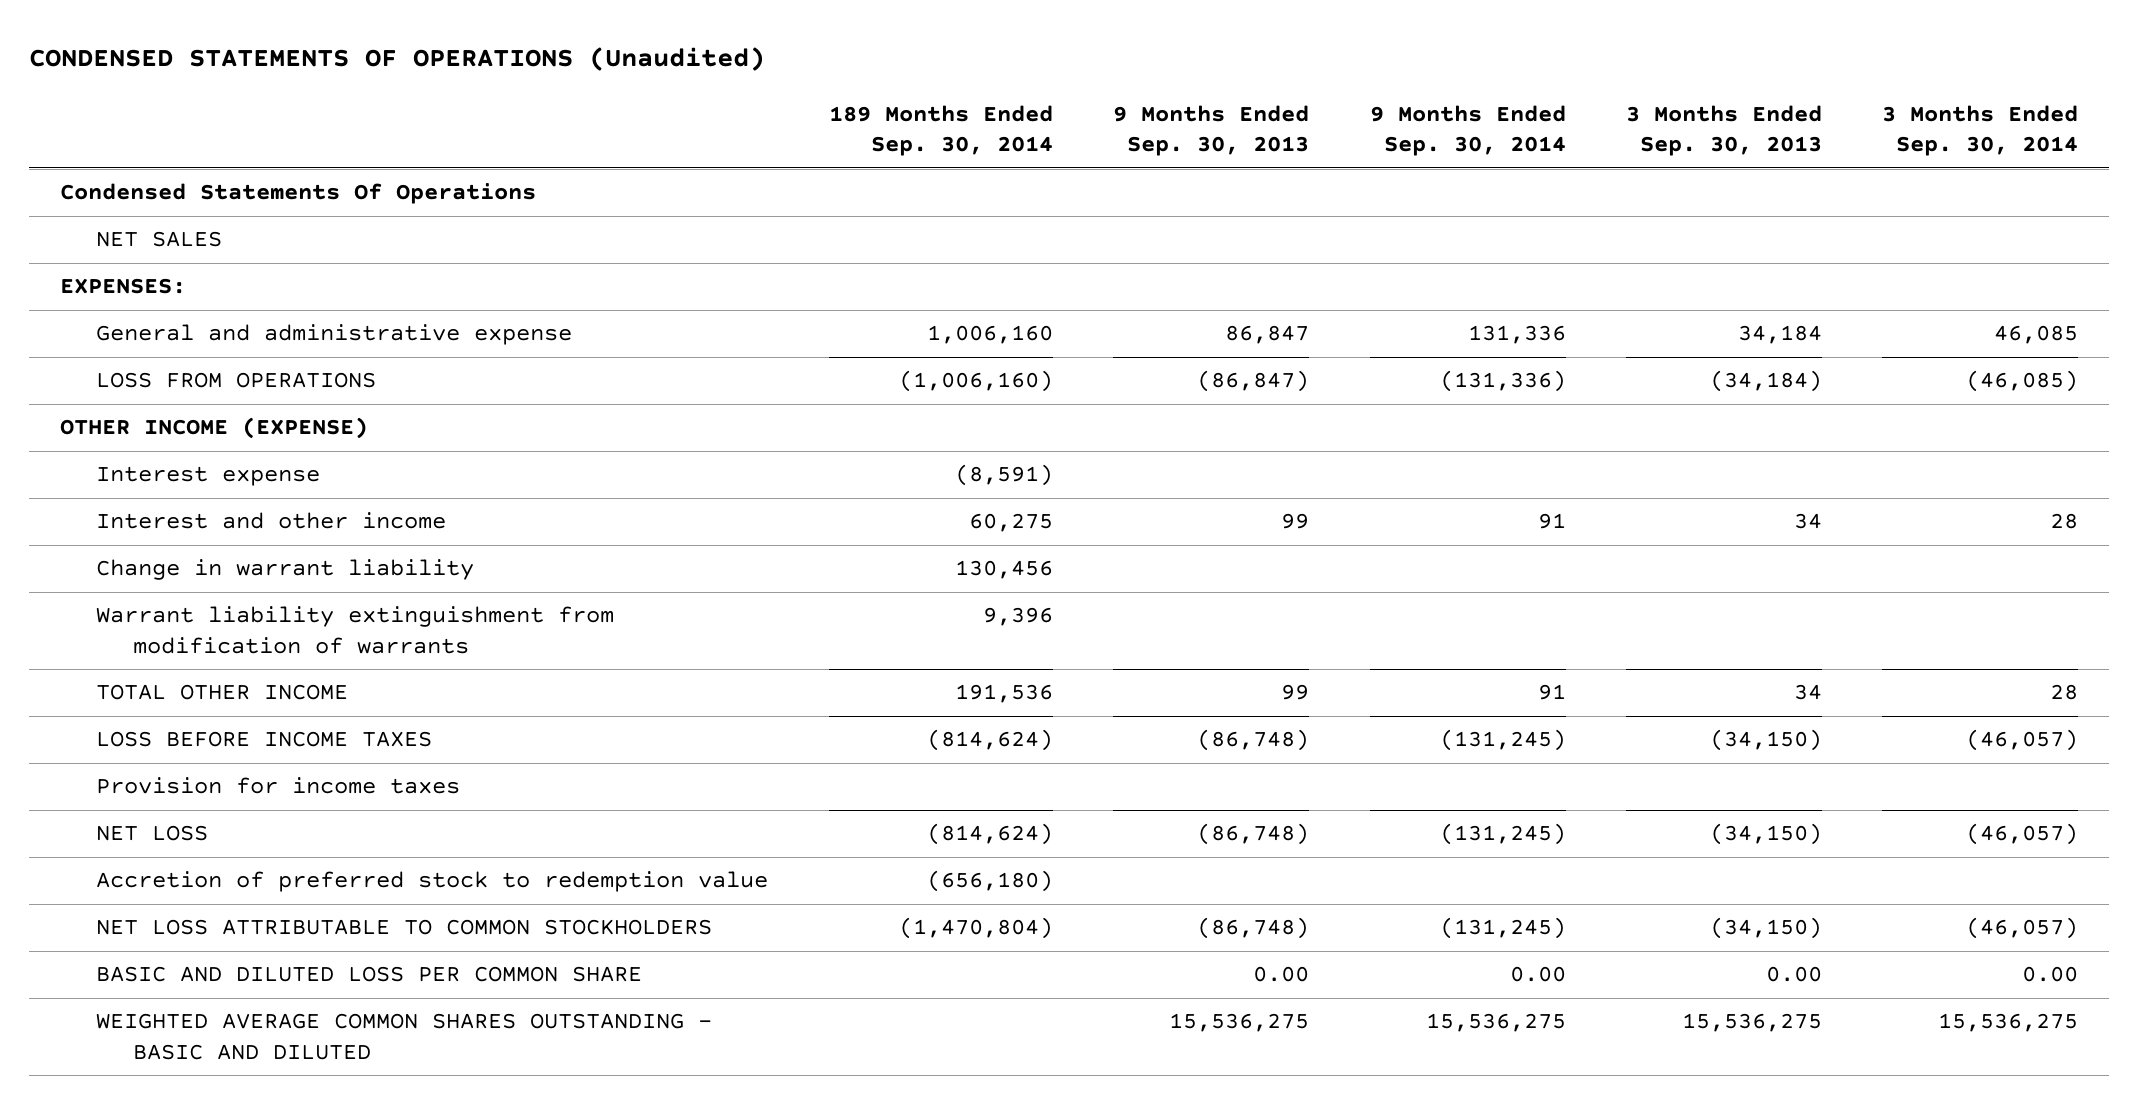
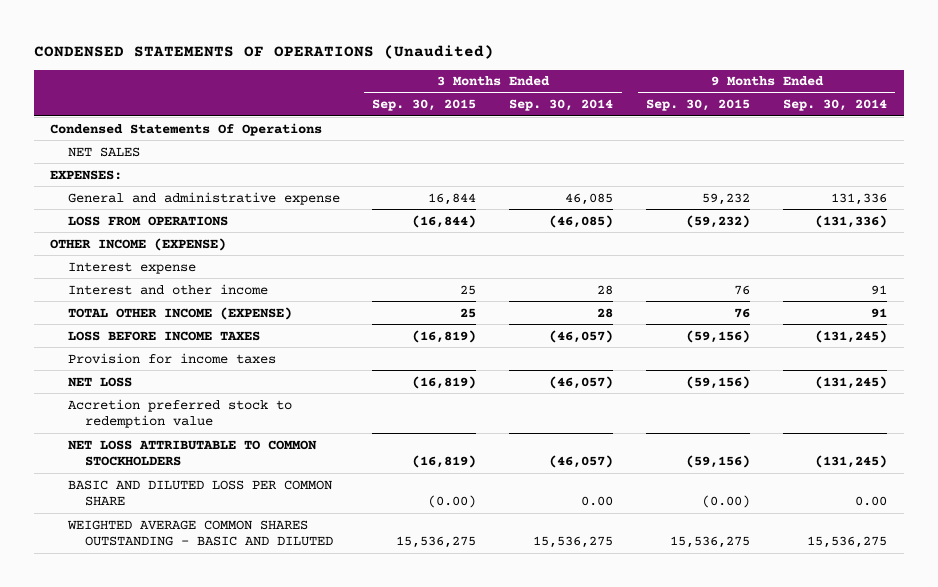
- | 189 Months Ended Sep. 30, 2014 | 9 Months Ended Sep. 30, 2013 | 9 Months Ended Sep. 30, 2014 | 3 Months Ended Sep. 30, 2013 | 3 Months Ended Sep. 30, 2014
+ | 3 Months Ended Sep. 30, 2015 | 3 Months Ended Sep. 30, 2014 | 9 Months Ended Sep. 30, 2015 | 9 Months Ended Sep. 30, 2014
- Change in warrant liability | 130,456 | | | |
- Warrant liability extinguishment from modification of warrants | 9,396 | | | |
- TOTAL OTHER INCOME | 191,536 | 99 | 91 | 34 | 28
+ TOTAL OTHER INCOME (EXPENSE) | 25 | 28 | 76 | 91
- Accretion of preferred stock to redemption value | (656,180) | | | |
+ Accretion preferred stock to redemption value

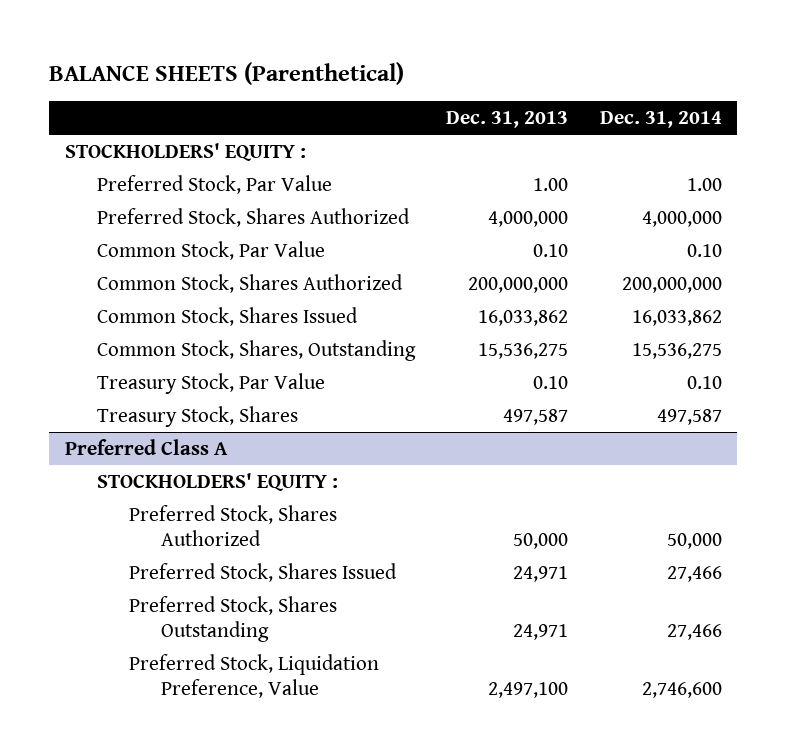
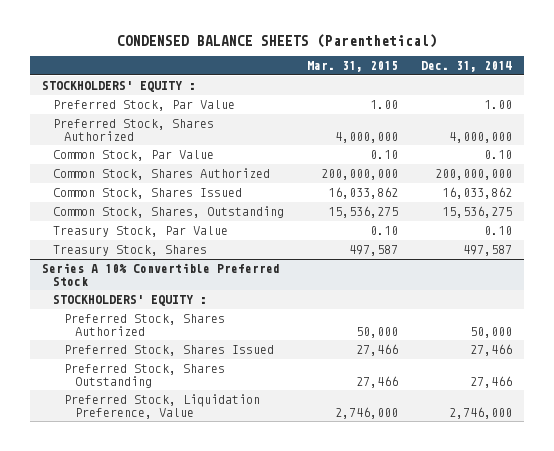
- BALANCE SHEETS (Parenthetical)
+ CONDENSED BALANCE SHEETS (Parenthetical)
- | Dec. 31, 2013 | Dec. 31, 2014
+ | Mar. 31, 2015 | Dec. 31, 2014
- Preferred Class A
+ Series A 10% Convertible Preferred Stock
- Preferred Stock, Liquidation Preference, Value | 2,497,100 | 2,746,600
+ Preferred Stock, Liquidation Preference, Value | 2,746,000 | 2,746,000

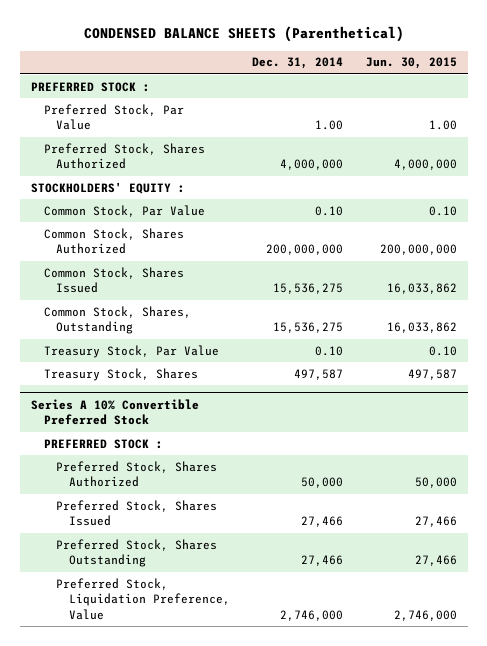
- | Mar. 31, 2015 | Dec. 31, 2014
+ | Dec. 31, 2014 | Jun. 30, 2015
+ PREFERRED STOCK :
moved down: STOCKHOLDERS' EQUITY :
- Common Stock, Shares Issued | 16,033,862 | 16,033,862
+ Common Stock, Shares Issued | 15,536,275 | 16,033,862
@ Series A 10% Convertible Preferred Stock
- STOCKHOLDERS' EQUITY :
+ PREFERRED STOCK :

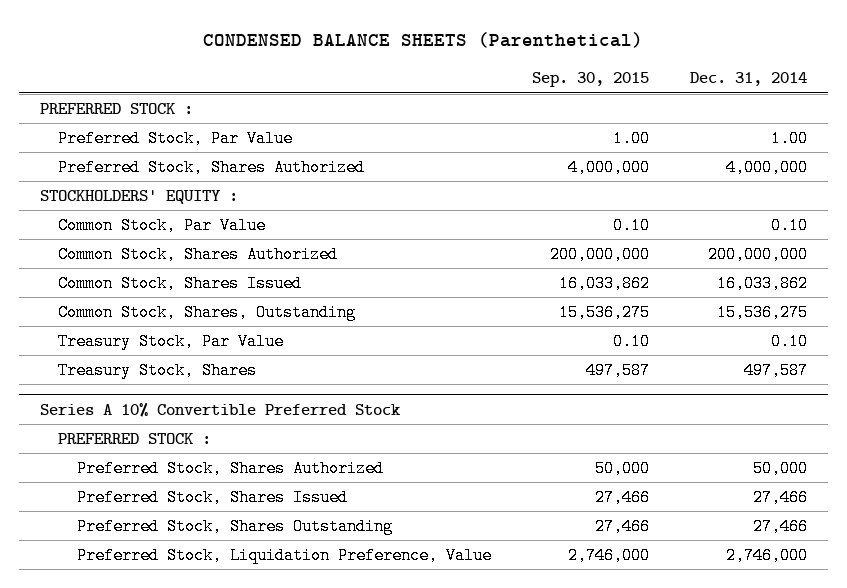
- | Dec. 31, 2014 | Jun. 30, 2015
+ | Sep. 30, 2015 | Dec. 31, 2014
- Common Stock, Shares Issued | 15,536,275 | 16,033,862
+ Common Stock, Shares Issued | 16,033,862 | 16,033,862

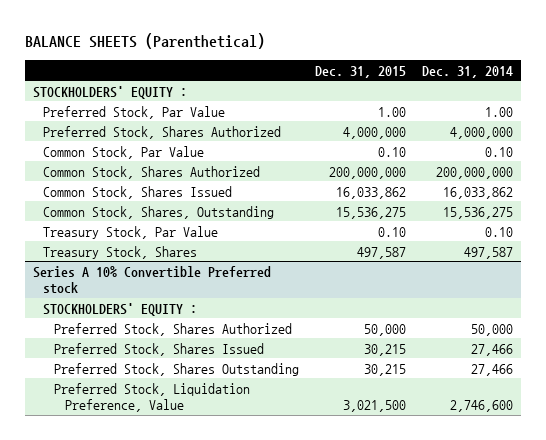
- CONDENSED BALANCE SHEETS (Parenthetical)
+ BALANCE SHEETS (Parenthetical)
- | Sep. 30, 2015 | Dec. 31, 2014
+ | Dec. 31, 2015 | Dec. 31, 2014
- PREFERRED STOCK :
moved up: STOCKHOLDERS' EQUITY :
- Series A 10% Convertible Preferred Stock
- PREFERRED STOCK :
+ Series A 10% Convertible Preferred stock
+ STOCKHOLDERS' EQUITY :
- Preferred Stock, Liquidation Preference, Value | 2,746,000 | 2,746,000
+ Preferred Stock, Liquidation Preference, Value | 3,021,500 | 2,746,600

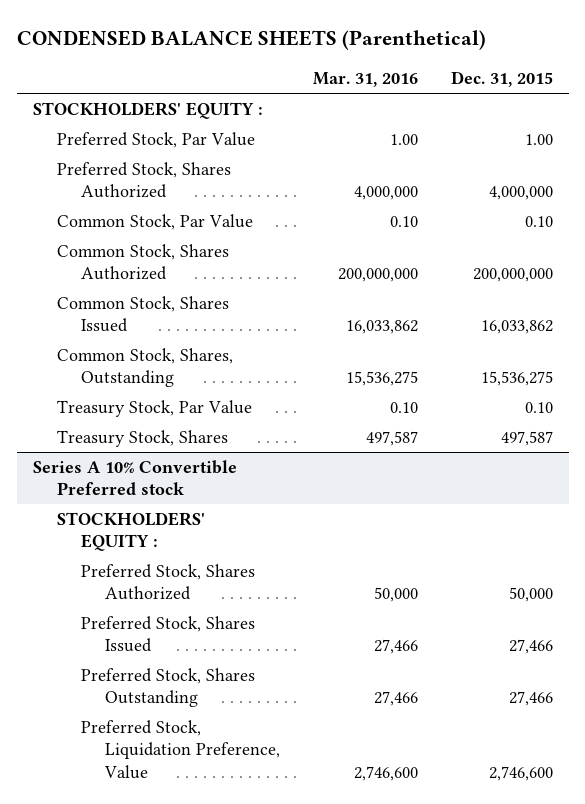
- BALANCE SHEETS (Parenthetical)
+ CONDENSED BALANCE SHEETS (Parenthetical)
- | Dec. 31, 2015 | Dec. 31, 2014
+ | Mar. 31, 2016 | Dec. 31, 2015
@ Series A 10% Convertible Preferred stock
- Preferred Stock, Shares Issued | 30,215 | 27,466
- Preferred Stock, Shares Outstanding | 30,215 | 27,466
- Preferred Stock, Liquidation Preference, Value | 3,021,500 | 2,746,600
+ Preferred Stock, Shares Issued | 27,466 | 27,466
+ Preferred Stock, Shares Outstanding | 27,466 | 27,466
+ Preferred Stock, Liquidation Preference, Value | 2,746,600 | 2,746,600

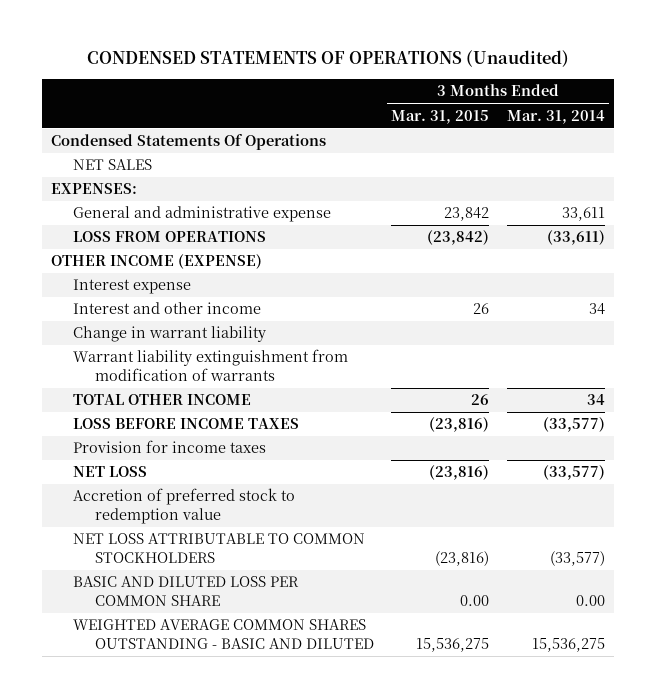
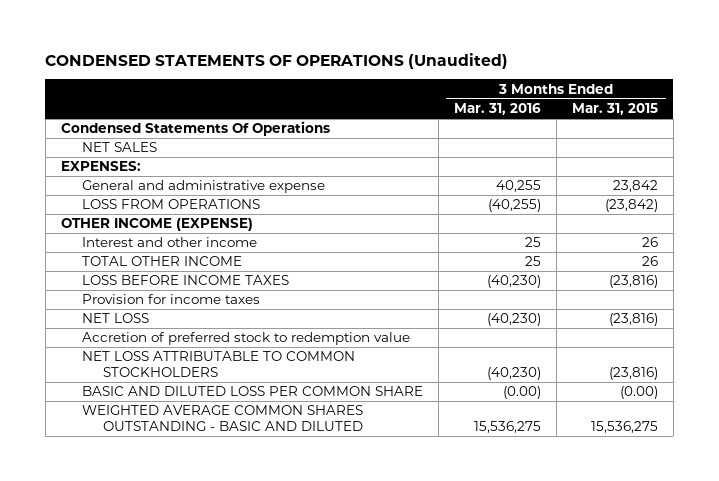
- | 3 Months Ended Mar. 31, 2015 | 3 Months Ended Mar. 31, 2014
+ | 3 Months Ended Mar. 31, 2016 | 3 Months Ended Mar. 31, 2015
- Interest expense
- Change in warrant liability
- Warrant liability extinguishment from modification of warrants
- BASIC AND DILUTED LOSS PER COMMON SHARE | 0.00 | 0.00
+ BASIC AND DILUTED LOSS PER COMMON SHARE | (0.00) | (0.00)

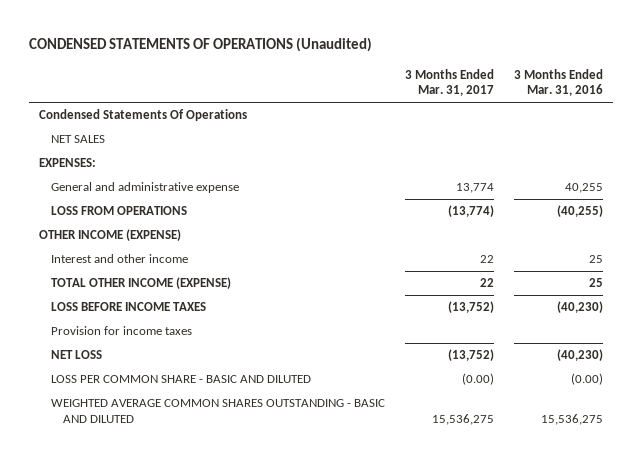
- | 3 Months Ended Mar. 31, 2016 | 3 Months Ended Mar. 31, 2015
+ | 3 Months Ended Mar. 31, 2017 | 3 Months Ended Mar. 31, 2016
- TOTAL OTHER INCOME | 25 | 26
+ TOTAL OTHER INCOME (EXPENSE) | 22 | 25
- Accretion of preferred stock to redemption value
- NET LOSS ATTRIBUTABLE TO COMMON STOCKHOLDERS | (40,230) | (23,816)
- BASIC AND DILUTED LOSS PER COMMON SHARE | (0.00) | (0.00)
+ LOSS PER COMMON SHARE - BASIC AND DILUTED | (0.00) | (0.00)

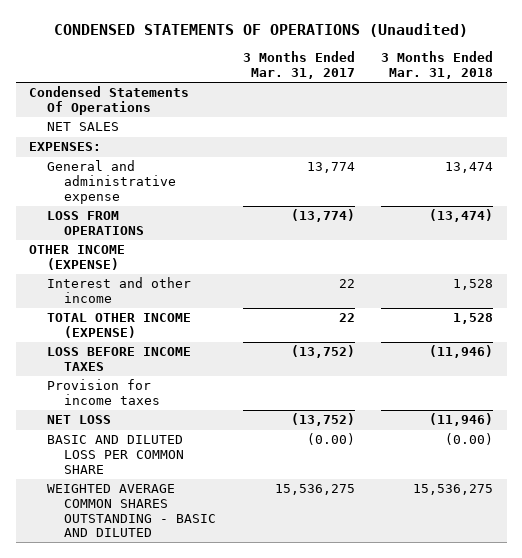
- | 3 Months Ended Mar. 31, 2017 | 3 Months Ended Mar. 31, 2016
+ | 3 Months Ended Mar. 31, 2017 | 3 Months Ended Mar. 31, 2018
- LOSS PER COMMON SHARE - BASIC AND DILUTED | (0.00) | (0.00)
+ BASIC AND DILUTED LOSS PER COMMON SHARE | (0.00) | (0.00)

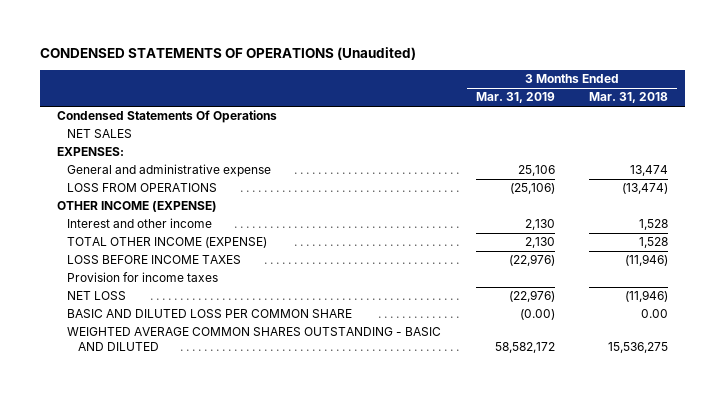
- | 3 Months Ended Mar. 31, 2017 | 3 Months Ended Mar. 31, 2018
+ | 3 Months Ended Mar. 31, 2019 | 3 Months Ended Mar. 31, 2018
- BASIC AND DILUTED LOSS PER COMMON SHARE | (0.00) | (0.00)
+ BASIC AND DILUTED LOSS PER COMMON SHARE | (0.00) | 0.00

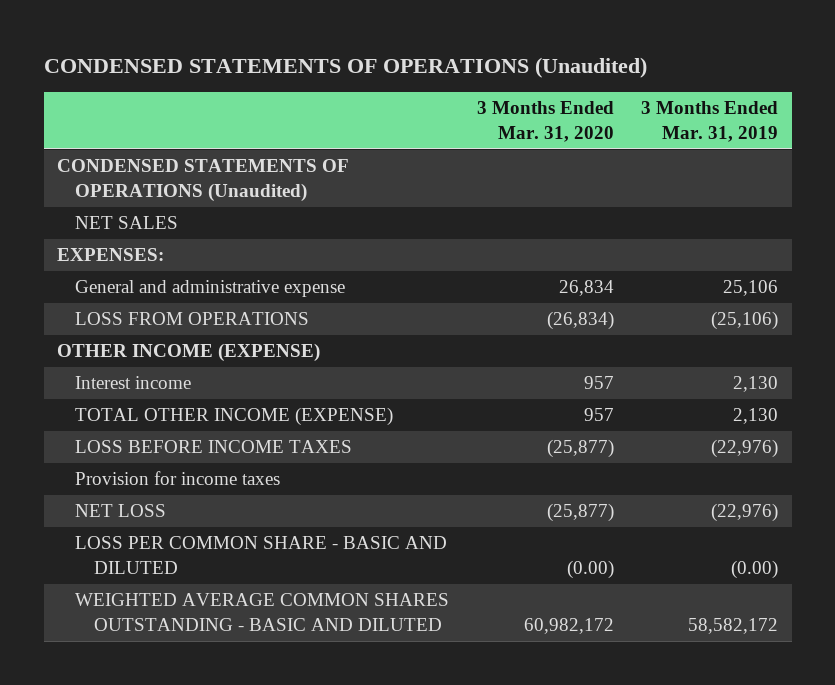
- | 3 Months Ended Mar. 31, 2019 | 3 Months Ended Mar. 31, 2018
+ | 3 Months Ended Mar. 31, 2020 | 3 Months Ended Mar. 31, 2019
- Condensed Statements Of Operations
+ CONDENSED STATEMENTS OF OPERATIONS (Unaudited)
- Interest and other income | 2,130 | 1,528
+ Interest income | 957 | 2,130
- BASIC AND DILUTED LOSS PER COMMON SHARE | (0.00) | 0.00
+ LOSS PER COMMON SHARE - BASIC AND DILUTED | (0.00) | (0.00)

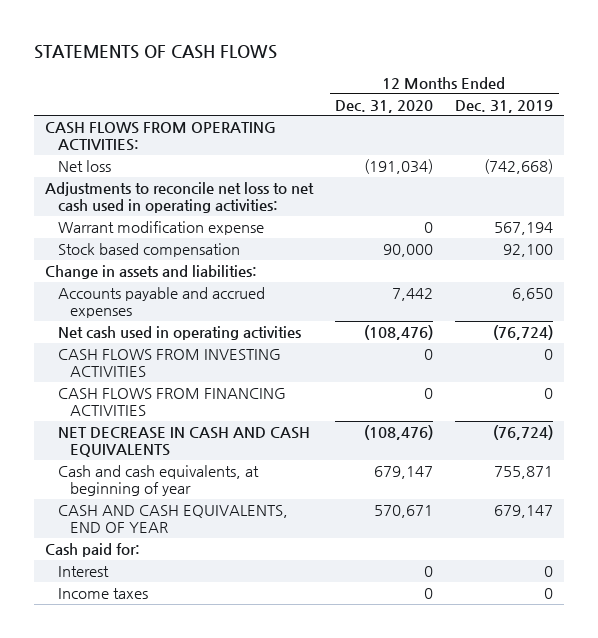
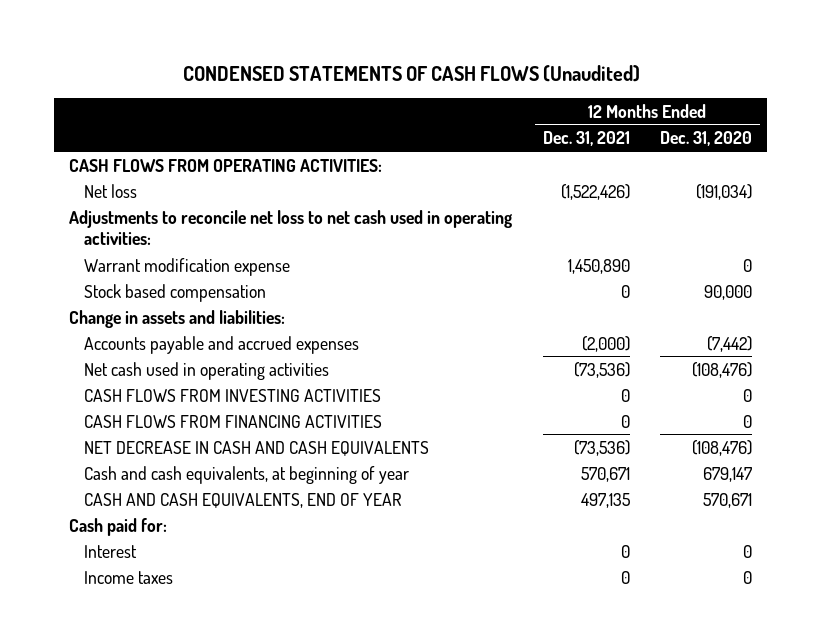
- STATEMENTS OF CASH FLOWS
+ CONDENSED STATEMENTS OF CASH FLOWS (Unaudited)
- | 12 Months Ended Dec. 31, 2020 | 12 Months Ended Dec. 31, 2019
+ | 12 Months Ended Dec. 31, 2021 | 12 Months Ended Dec. 31, 2020
- Accounts payable and accrued expenses | 7,442 | 6,650
+ Accounts payable and accrued expenses | (2,000) | (7,442)

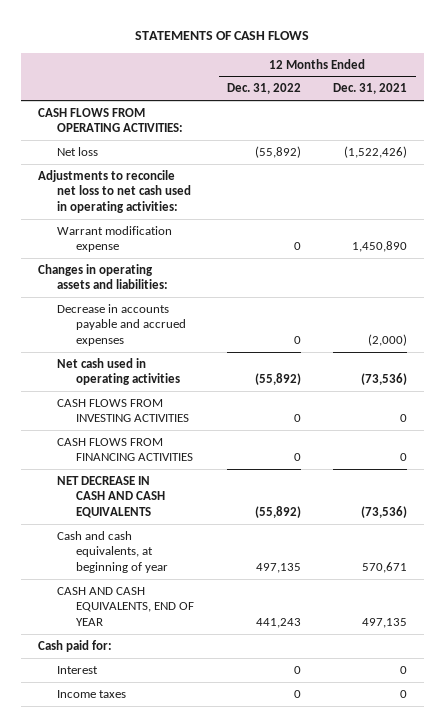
- CONDENSED STATEMENTS OF CASH FLOWS (Unaudited)
+ STATEMENTS OF CASH FLOWS
- | 12 Months Ended Dec. 31, 2021 | 12 Months Ended Dec. 31, 2020
+ | 12 Months Ended Dec. 31, 2022 | 12 Months Ended Dec. 31, 2021
- Stock based compensation | 0 | 90,000
- Change in assets and liabilities:
- Accounts payable and accrued expenses | (2,000) | (7,442)
+ Changes in operating assets and liabilities:
+ Decrease in accounts payable and accrued expenses | 0 | (2,000)

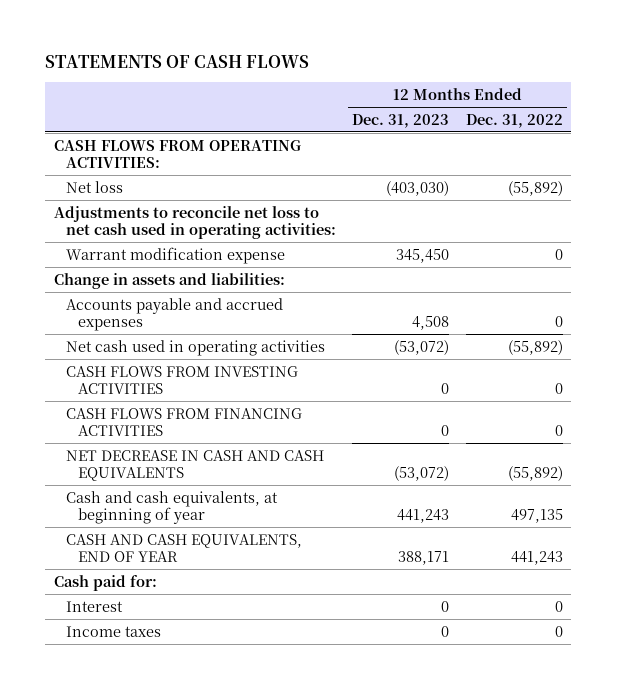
- | 12 Months Ended Dec. 31, 2022 | 12 Months Ended Dec. 31, 2021
+ | 12 Months Ended Dec. 31, 2023 | 12 Months Ended Dec. 31, 2022
- Changes in operating assets and liabilities:
- Decrease in accounts payable and accrued expenses | 0 | (2,000)
+ Change in assets and liabilities:
+ Accounts payable and accrued expenses | 4,508 | 0

